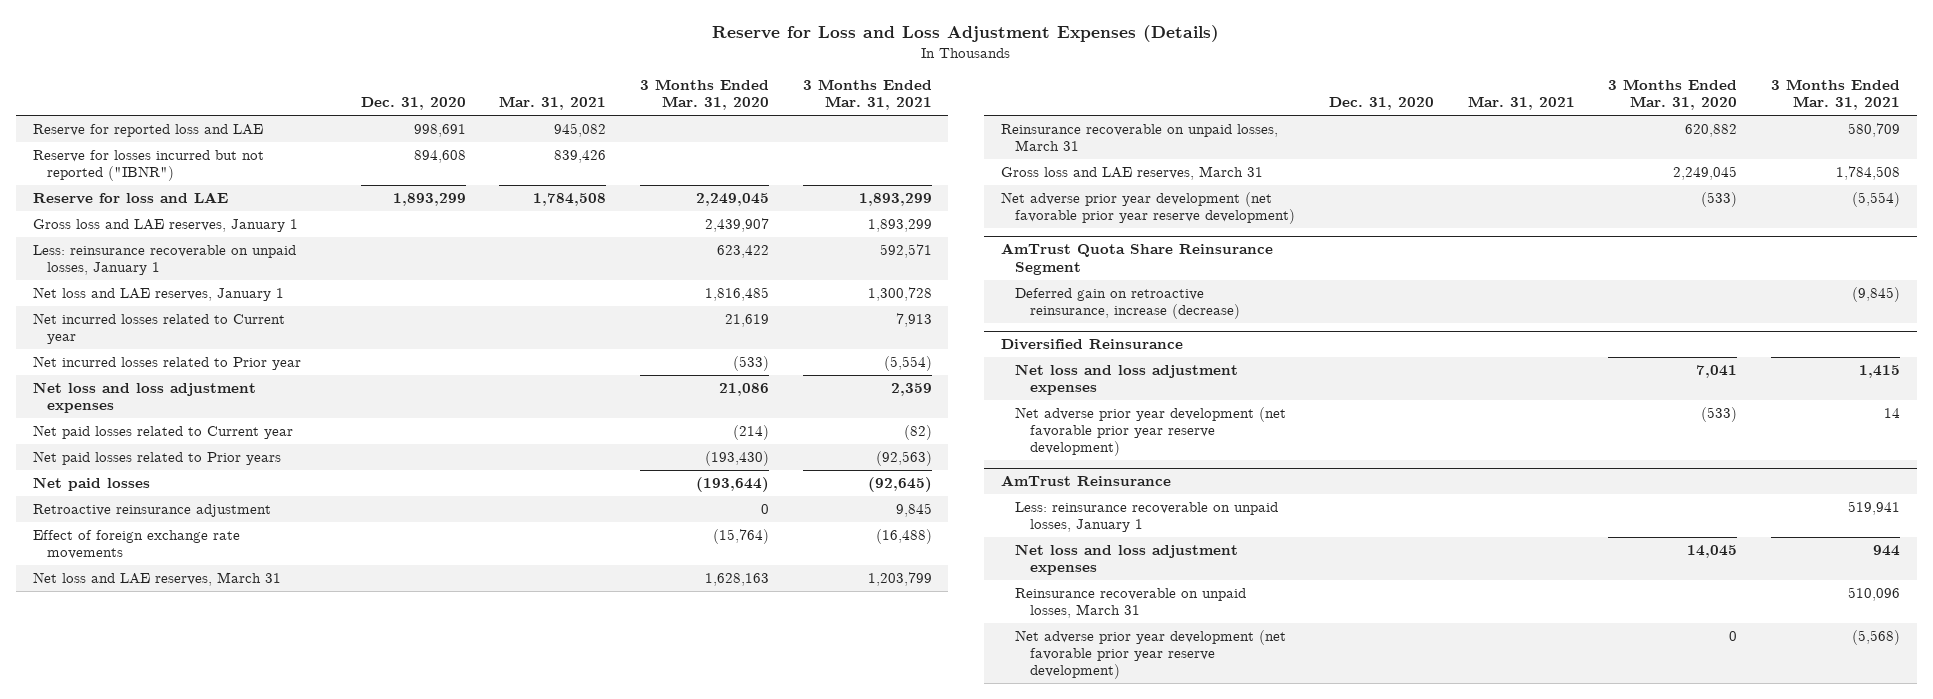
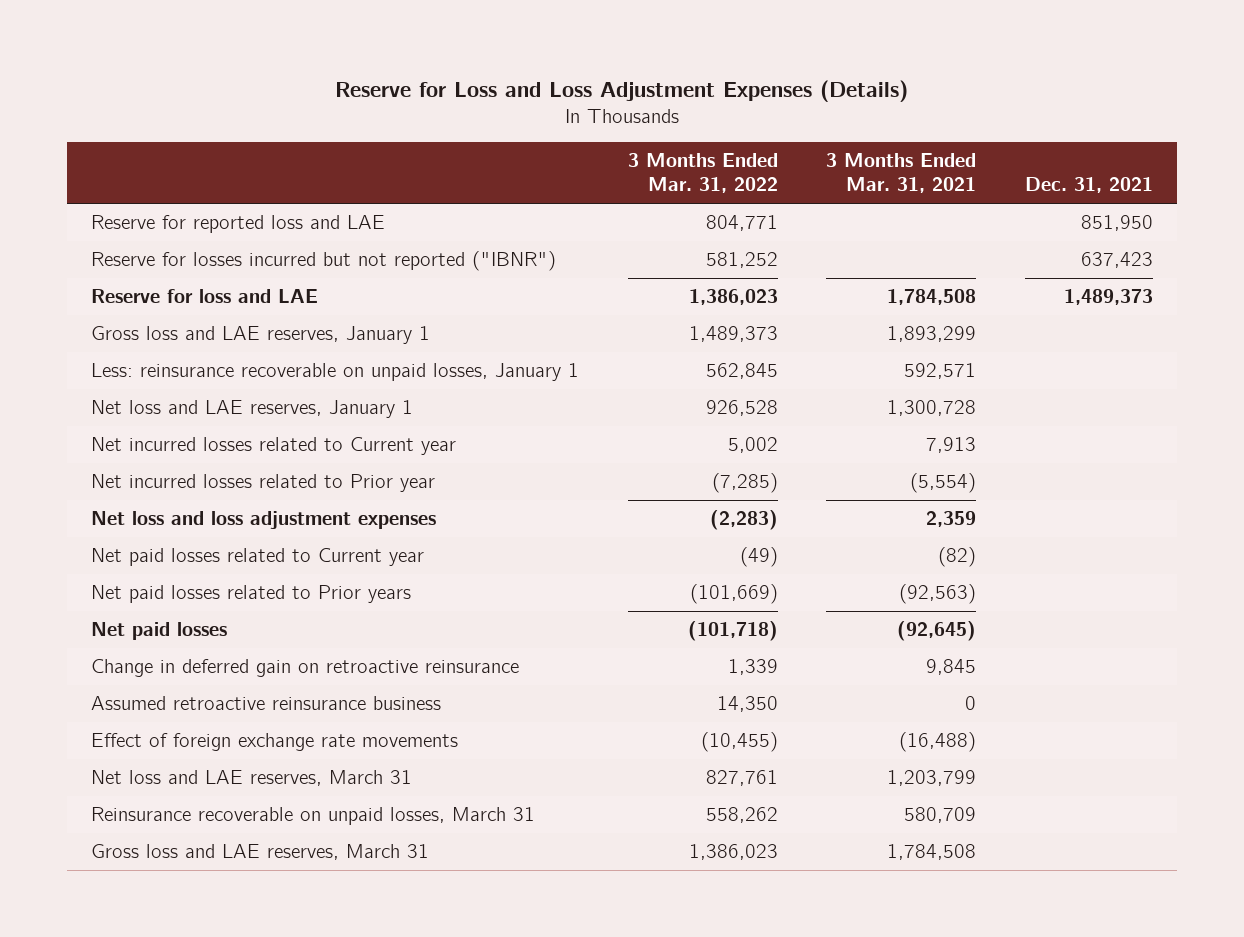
- | Dec. 31, 2020 | Mar. 31, 2021 | 3 Months Ended Mar. 31, 2020 | 3 Months Ended Mar. 31, 2021
+ | 3 Months Ended Mar. 31, 2022 | 3 Months Ended Mar. 31, 2021 | Dec. 31, 2021
- Reserve for loss and LAE | 1,893,299 | 1,784,508 | 2,249,045 | 1,893,299
+ Reserve for loss and LAE | 1,386,023 | 1,784,508 | 1,489,373
- Retroactive reinsurance adjustment | | | 0 | 9,845
+ Change in deferred gain on retroactive reinsurance | 1,339 | 9,845 |
+ Assumed retroactive reinsurance business | 14,350 | 0 |
- Net adverse prior year development (net favorable prior year reserve development) | | | (533) | (5,554)
- AmTrust Quota Share Reinsurance Segment
- Deferred gain on retroactive reinsurance, increase (decrease) | | | | (9,845)
- Diversified Reinsurance
- Net loss and loss adjustment expenses | | | 7,041 | 1,415
- Net adverse prior year development (net favorable prior year reserve development) | | | (533) | 14
- AmTrust Reinsurance
- Less: reinsurance recoverable on unpaid losses, January 1 | | | | 519,941
- Net loss and loss adjustment expenses | | | 14,045 | 944
- Reinsurance recoverable on unpaid losses, March 31 | | | | 510,096
- Net adverse prior year development (net favorable prior year reserve development) | | | 0 | (5,568)

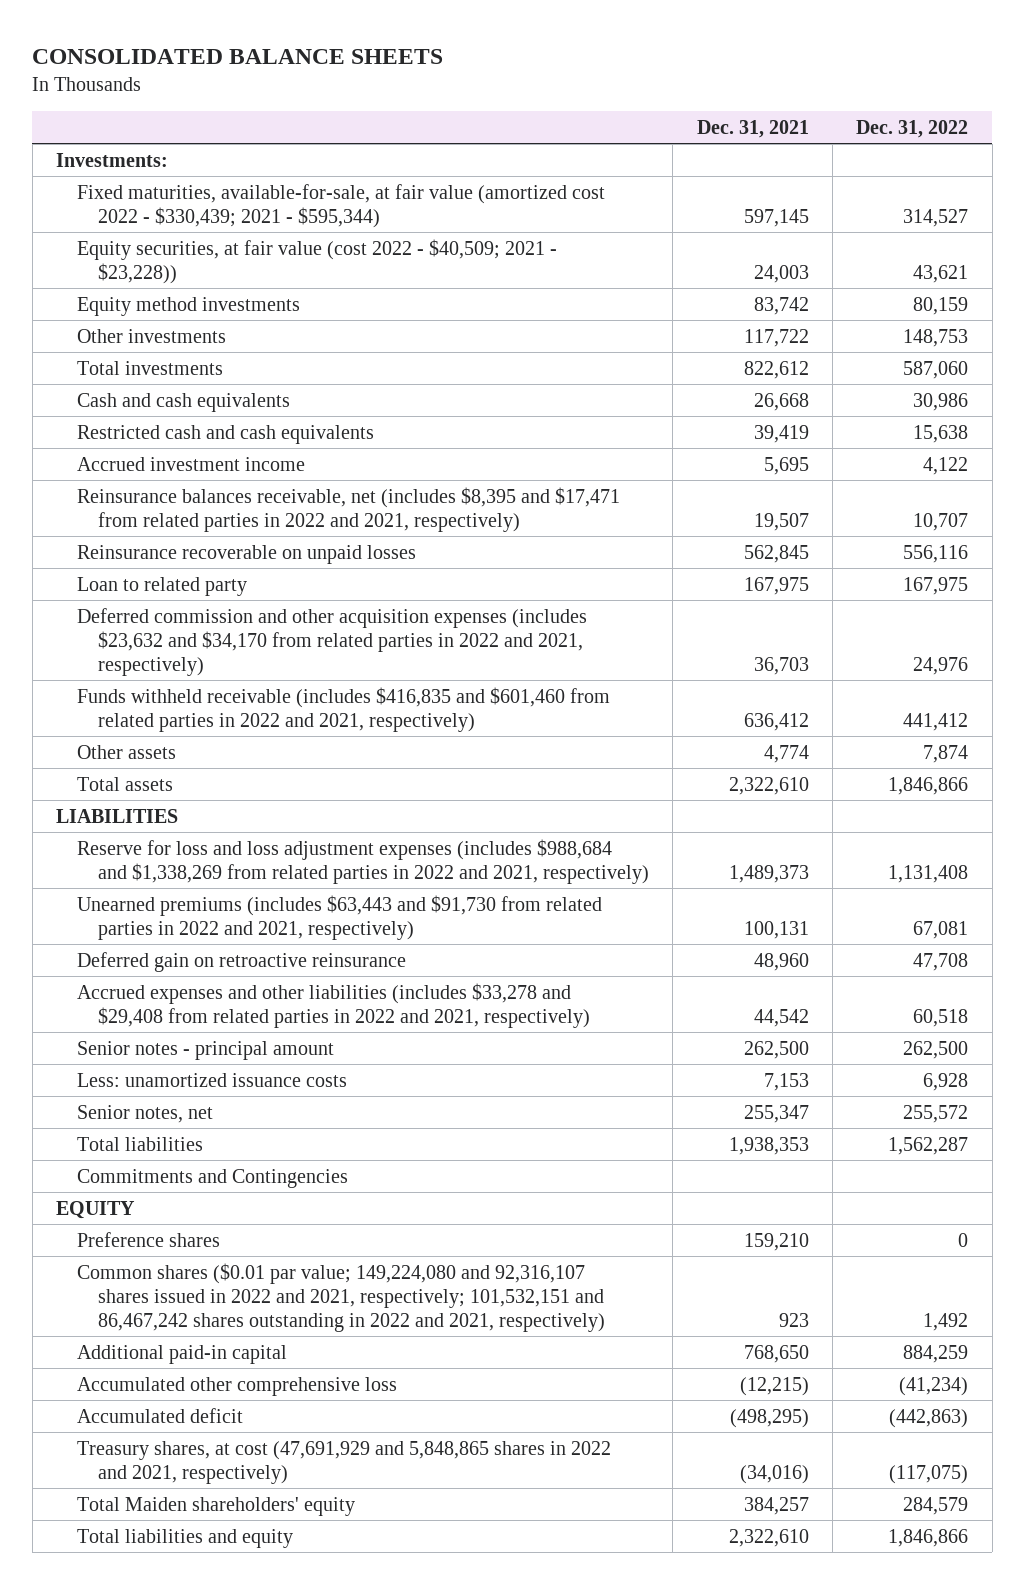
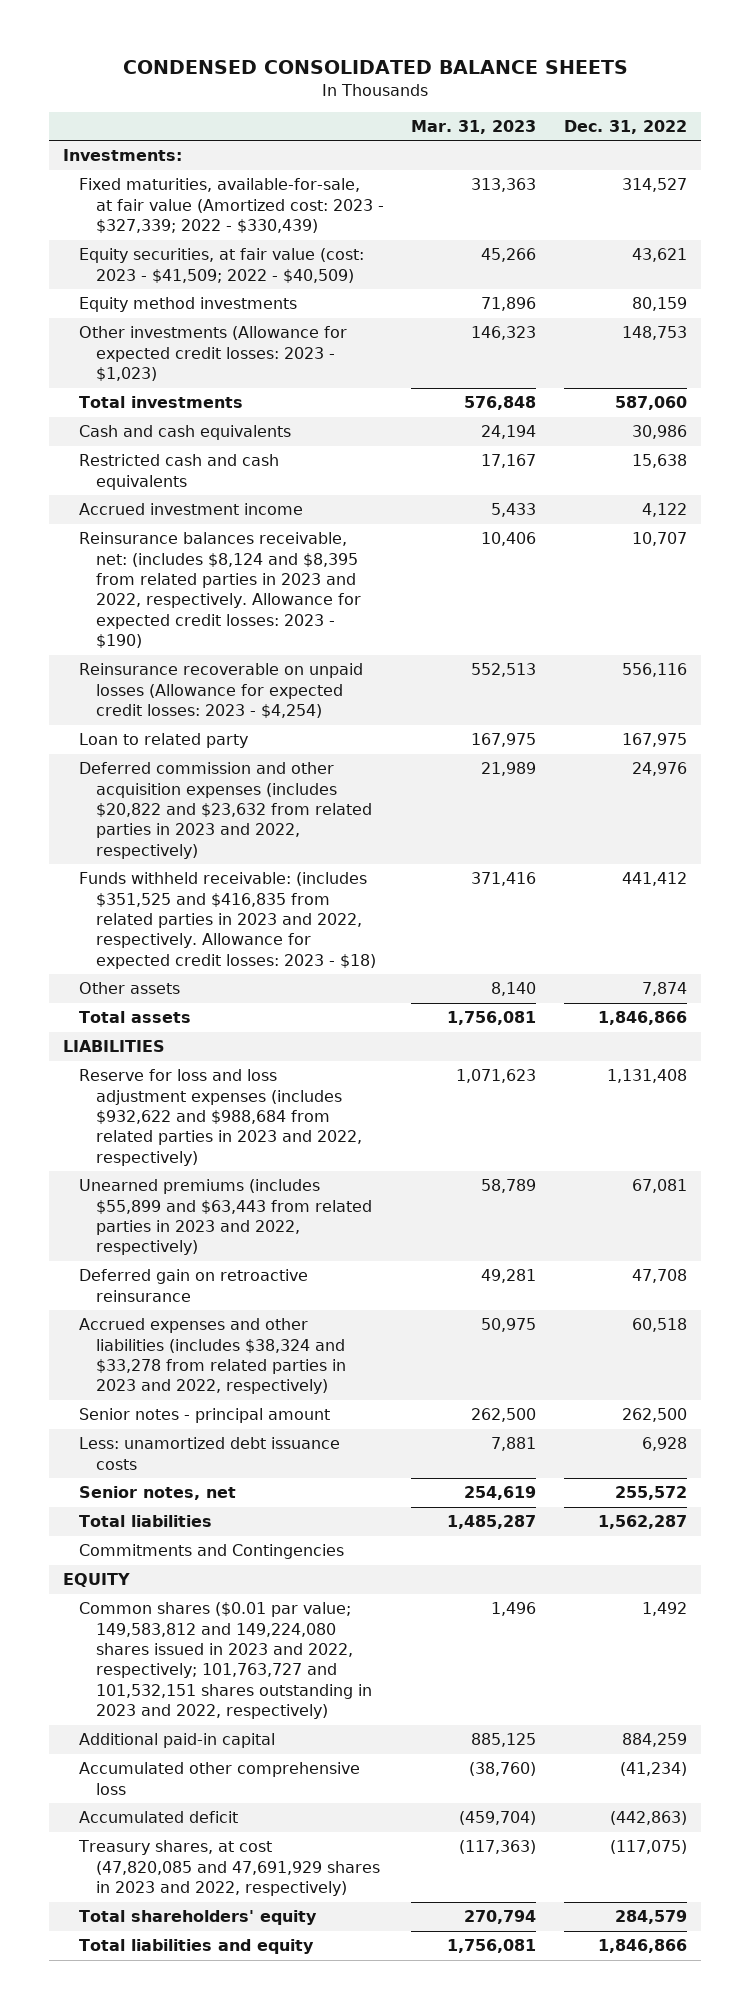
- CONSOLIDATED BALANCE SHEETS
+ CONDENSED CONSOLIDATED BALANCE SHEETS
- | Dec. 31, 2021 | Dec. 31, 2022
+ | Mar. 31, 2023 | Dec. 31, 2022
- Fixed maturities, available-for-sale, at fair value (amortized cost 2022 - $330,439; 2021 - $595,344) | 597,145 | 314,527
- Equity securities, at fair value (cost 2022 - $40,509; 2021 - $23,228)) | 24,003 | 43,621
+ Fixed maturities, available-for-sale, at fair value (Amortized cost: 2023 - $327,339; 2022 - $330,439) | 313,363 | 314,527
+ Equity securities, at fair value (cost: 2023 - $41,509; 2022 - $40,509) | 45,266 | 43,621
- Other investments | 117,722 | 148,753
+ Other investments (Allowance for expected credit losses: 2023 - $1,023) | 146,323 | 148,753
- Reinsurance balances receivable, net (includes $8,395 and $17,471 from related parties in 2022 and 2021, respectively) | 19,507 | 10,707
- Reinsurance recoverable on unpaid losses | 562,845 | 556,116
+ Reinsurance balances receivable, net: (includes $8,124 and $8,395 from related parties in 2023 and 2022, respectively. Allowance for expected credit losses: 2023 - $190) | 10,406 | 10,707
+ Reinsurance recoverable on unpaid losses (Allowance for expected credit losses: 2023 - $4,254) | 552,513 | 556,116
- Deferred commission and other acquisition expenses (includes $23,632 and $34,170 from related parties in 2022 and 2021, respectively) | 36,703 | 24,976
- Funds withheld receivable (includes $416,835 and $601,460 from related parties in 2022 and 2021, respectively) | 636,412 | 441,412
+ Deferred commission and other acquisition expenses (includes $20,822 and $23,632 from related parties in 2023 and 2022, respectively) | 21,989 | 24,976
+ Funds withheld receivable: (includes $351,525 and $416,835 from related parties in 2023 and 2022, respectively. Allowance for expected credit losses: 2023 - $18) | 371,416 | 441,412
- Reserve for loss and loss adjustment expenses (includes $988,684 and $1,338,269 from related parties in 2022 and 2021, respectively) | 1,489,373 | 1,131,408
- Unearned premiums (includes $63,443 and $91,730 from related parties in 2022 and 2021, respectively) | 100,131 | 67,081
+ Reserve for loss and loss adjustment expenses (includes $932,622 and $988,684 from related parties in 2023 and 2022, respectively) | 1,071,623 | 1,131,408
+ Unearned premiums (includes $55,899 and $63,443 from related parties in 2023 and 2022, respectively) | 58,789 | 67,081
- Accrued expenses and other liabilities (includes $33,278 and $29,408 from related parties in 2022 and 2021, respectively) | 44,542 | 60,518
+ Accrued expenses and other liabilities (includes $38,324 and $33,278 from related parties in 2023 and 2022, respectively) | 50,975 | 60,518
- Less: unamortized issuance costs | 7,153 | 6,928
+ Less: unamortized debt issuance costs | 7,881 | 6,928
- Preference shares | 159,210 | 0
- Common shares ($0.01 par value; 149,224,080 and 92,316,107 shares issued in 2022 and 2021, respectively; 101,532,151 and 86,467,242 shares outstanding in 2022 and 2021, respectively) | 923 | 1,492
+ Common shares ($0.01 par value; 149,583,812 and 149,224,080 shares issued in 2023 and 2022, respectively; 101,763,727 and 101,532,151 shares outstanding in 2023 and 2022, respectively) | 1,496 | 1,492
- Treasury shares, at cost (47,691,929 and 5,848,865 shares in 2022 and 2021, respectively) | (34,016) | (117,075)
- Total Maiden shareholders' equity | 384,257 | 284,579
+ Treasury shares, at cost (47,820,085 and 47,691,929 shares in 2023 and 2022, respectively) | (117,363) | (117,075)
+ Total shareholders' equity | 270,794 | 284,579

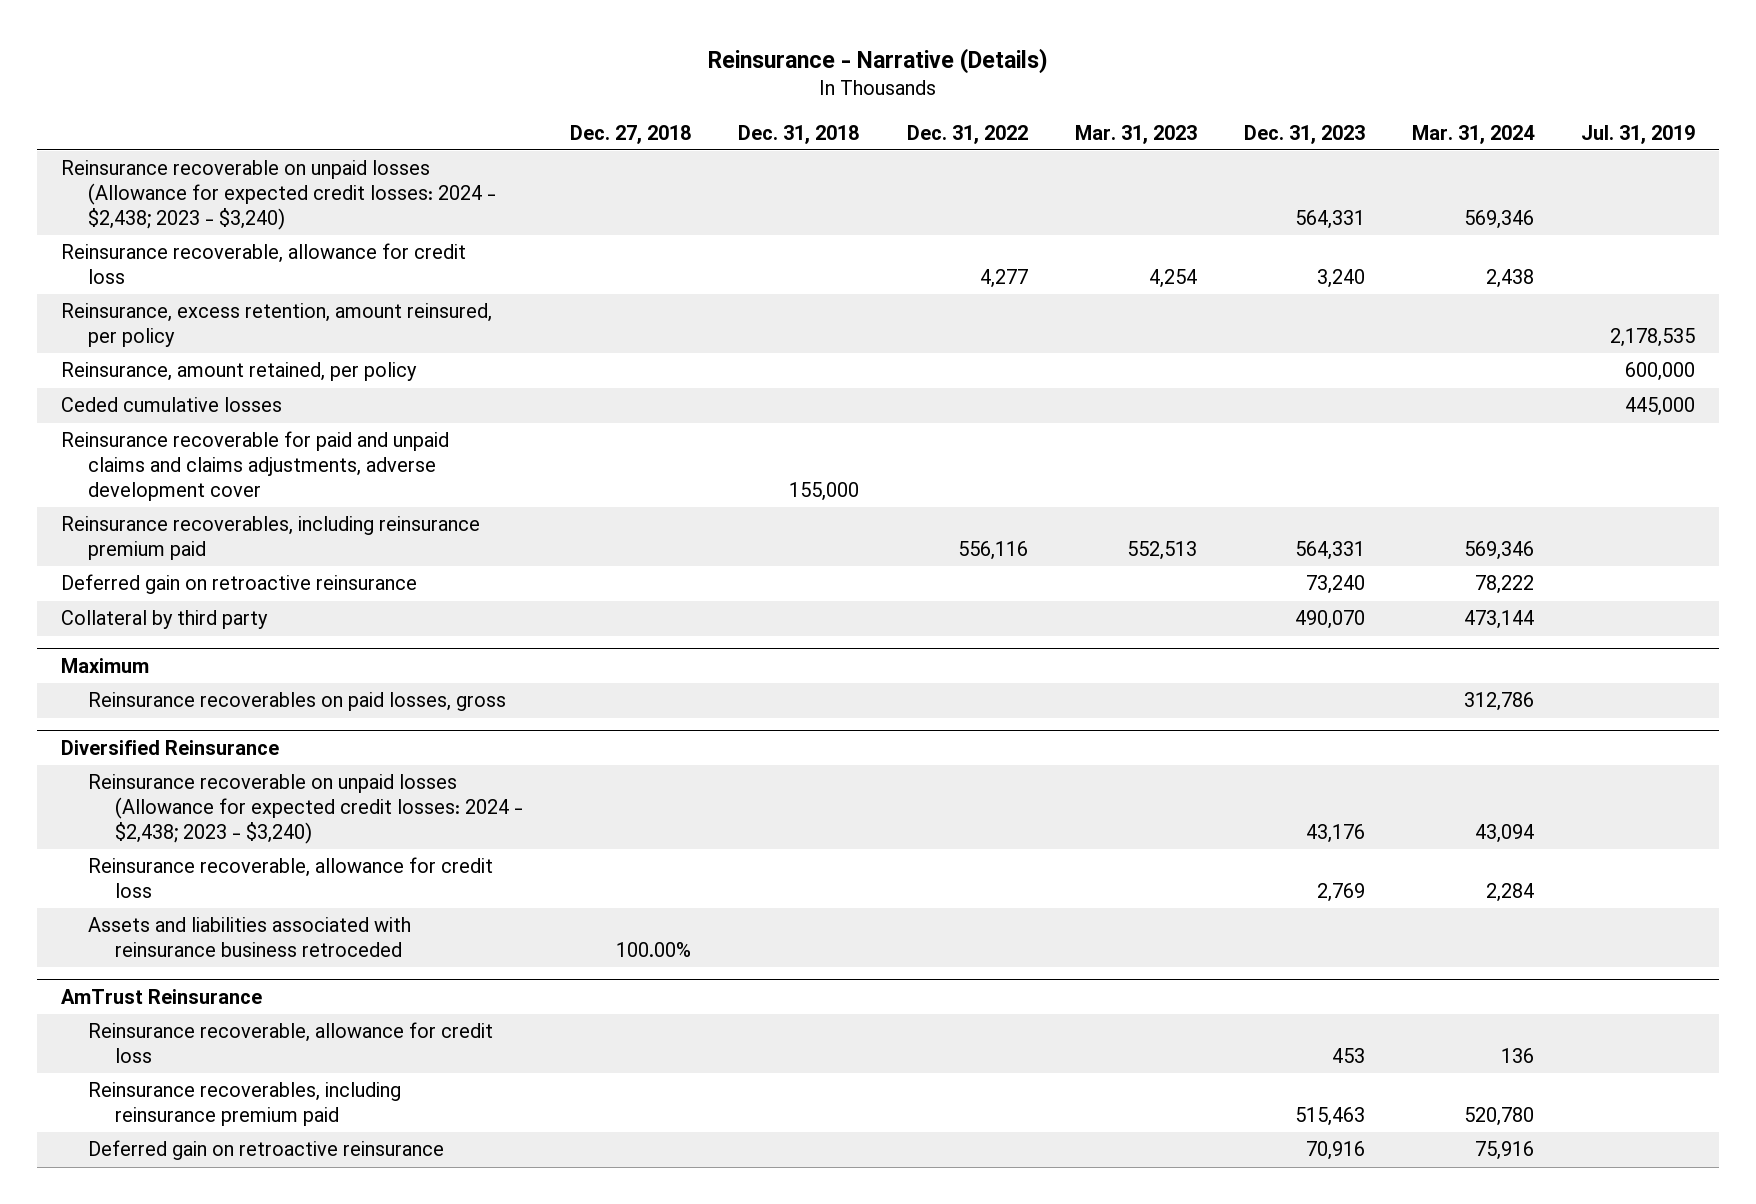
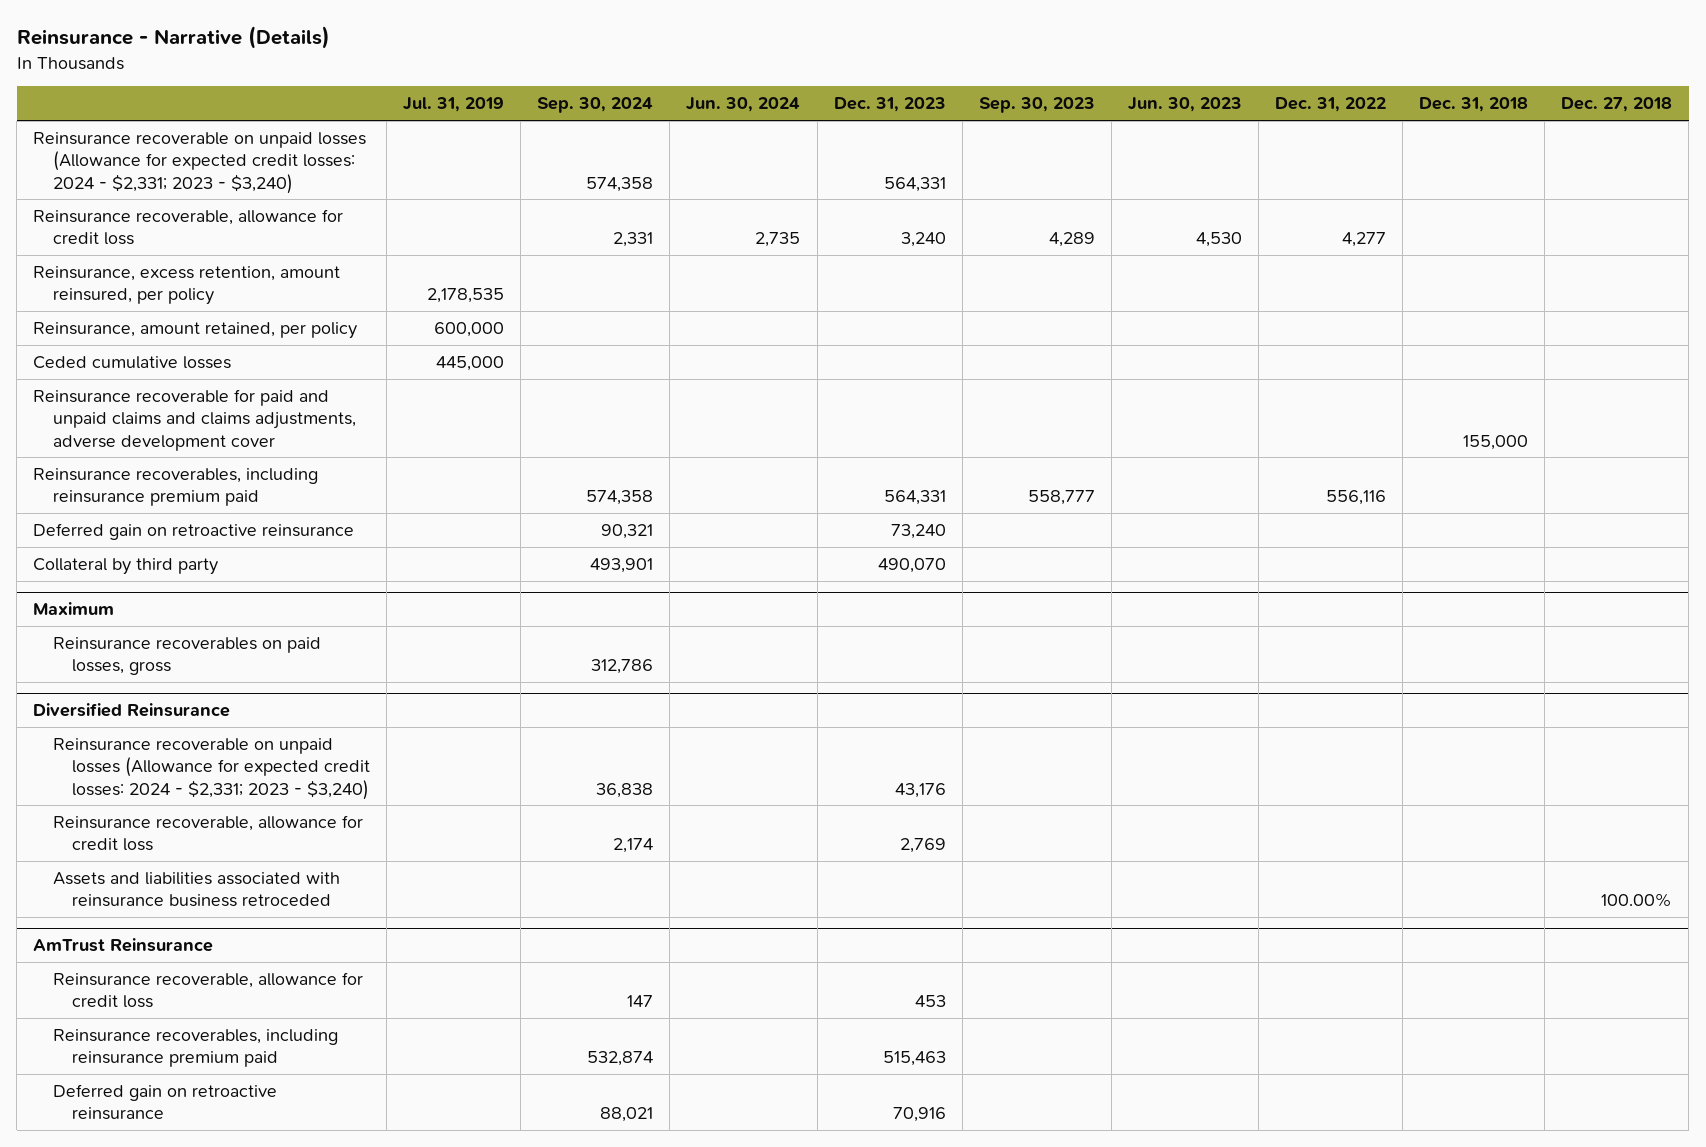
- | Dec. 27, 2018 | Dec. 31, 2018 | Dec. 31, 2022 | Mar. 31, 2023 | Dec. 31, 2023 | Mar. 31, 2024 | Jul. 31, 2019
+ | Jul. 31, 2019 | Sep. 30, 2024 | Jun. 30, 2024 | Dec. 31, 2023 | Sep. 30, 2023 | Jun. 30, 2023 | Dec. 31, 2022 | Dec. 31, 2018 | Dec. 27, 2018
- Reinsurance recoverable on unpaid losses (Allowance for expected credit losses: 2024 - $2,438; 2023 - $3,240) | | | | | 564,331 | 569,346 |
+ Reinsurance recoverable on unpaid losses (Allowance for expected credit losses: 2024 - $2,331; 2023 - $3,240) | | 574,358 | | 564,331 | | | | |
@ Diversified Reinsurance
- Reinsurance recoverable on unpaid losses (Allowance for expected credit losses: 2024 - $2,438; 2023 - $3,240) | | | | | 43,176 | 43,094 |
+ Reinsurance recoverable on unpaid losses (Allowance for expected credit losses: 2024 - $2,331; 2023 - $3,240) | | 36,838 | | 43,176 | | | | |

